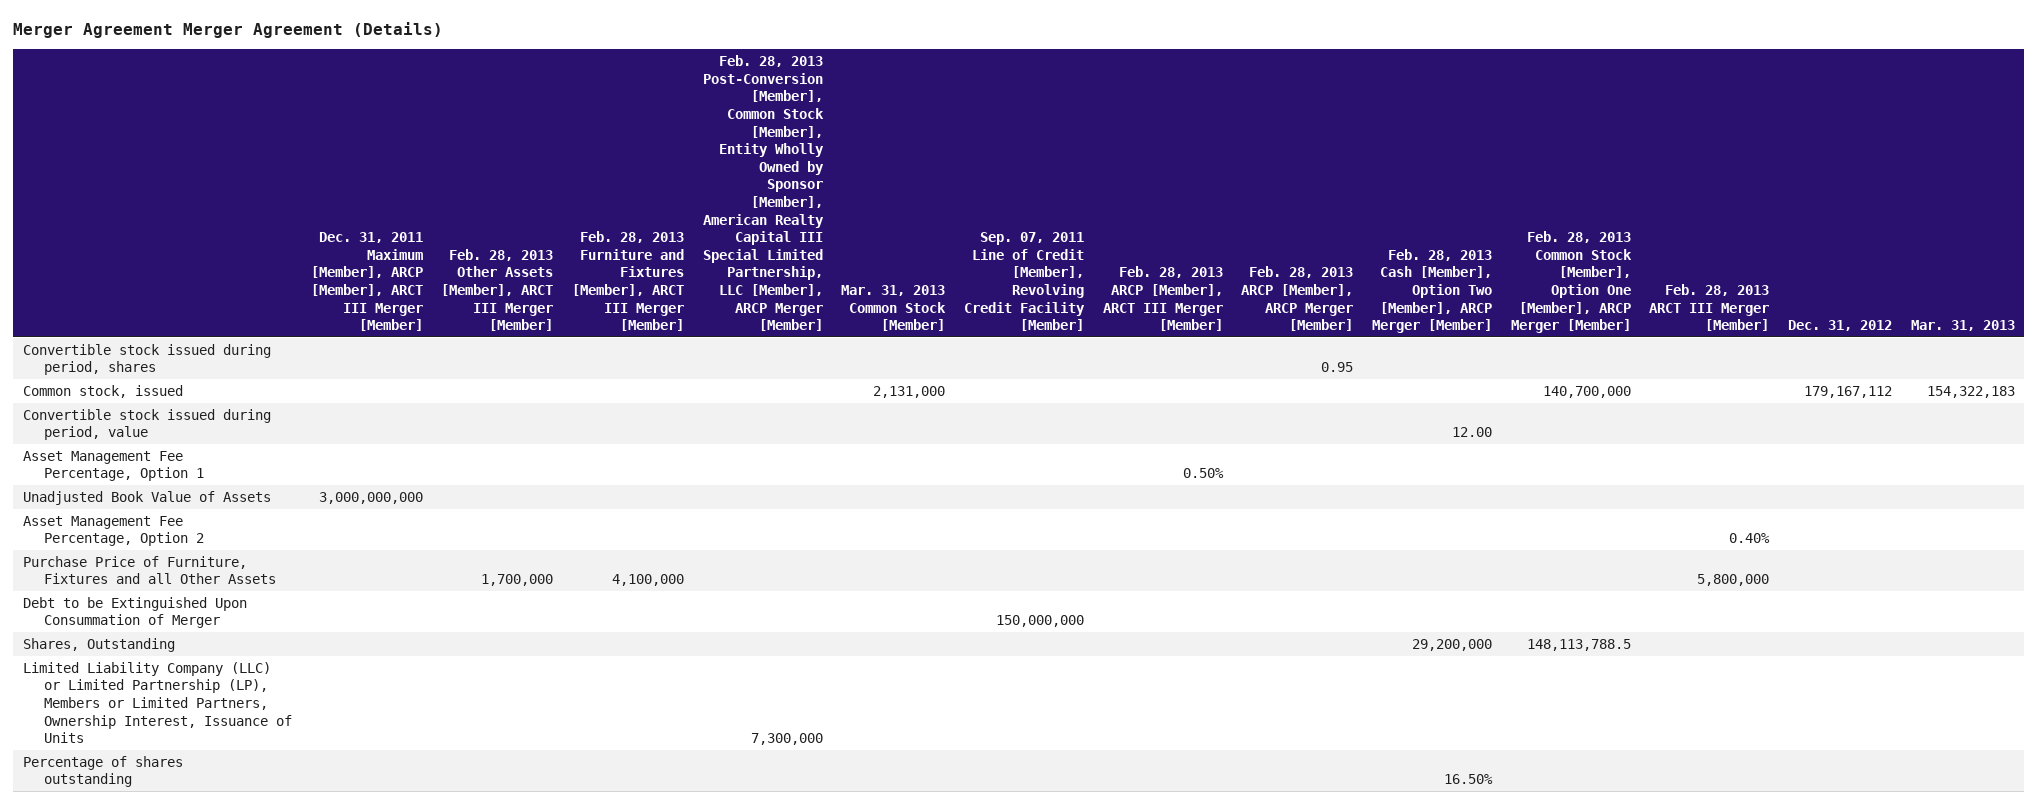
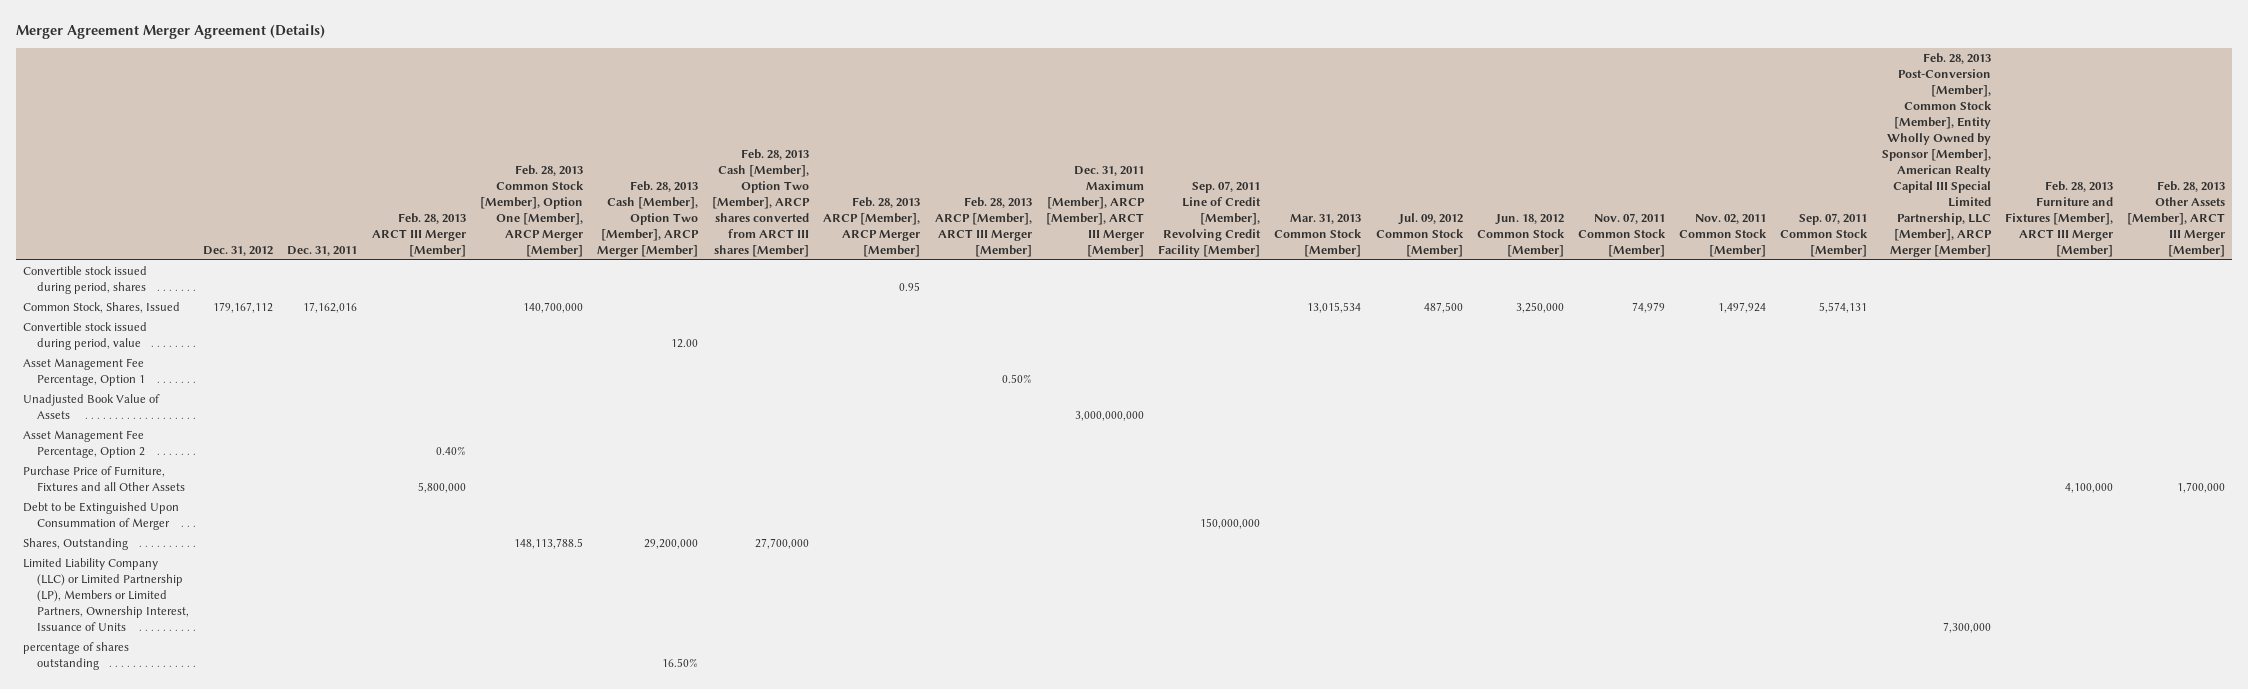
- | Dec. 31, 2011 Maximum [Member], ARCP [Member], ARCT III Merger [Member] | Feb. 28, 2013 Other Assets [Member], ARCT III Merger [Member] | Feb. 28, 2013 Furniture and Fixtures [Member], ARCT III Merger [Member] | Feb. 28, 2013 Post-Conversion [Member], Common Stock [Member], Entity Wholly Owned by Sponsor [Member], American Realty Capital III Special Limited Partnership, LLC [Member], ARCP Merger [Member] | Mar. 31, 2013 Common Stock [Member] | Sep. 07, 2011 Line of Credit [Member], Revolving Credit Facility [Member] | Feb. 28, 2013 ARCP [Member], ARCT III Merger [Member] | Feb. 28, 2013 ARCP [Member], ARCP Merger [Member] | Feb. 28, 2013 Cash [Member], Option Two [Member], ARCP Merger [Member] | Feb. 28, 2013 Common Stock [Member], Option One [Member], ARCP Merger [Member] | Feb. 28, 2013 ARCT III Merger [Member] | Dec. 31, 2012 | Mar. 31, 2013
+ | Dec. 31, 2012 | Dec. 31, 2011 | Feb. 28, 2013 ARCT III Merger [Member] | Feb. 28, 2013 Common Stock [Member], Option One [Member], ARCP Merger [Member] | Feb. 28, 2013 Cash [Member], Option Two [Member], ARCP Merger [Member] | Feb. 28, 2013 Cash [Member], Option Two [Member], ARCP shares converted from ARCT III shares [Member] | Feb. 28, 2013 ARCP [Member], ARCP Merger [Member] | Feb. 28, 2013 ARCP [Member], ARCT III Merger [Member] | Dec. 31, 2011 Maximum [Member], ARCP [Member], ARCT III Merger [Member] | Sep. 07, 2011 Line of Credit [Member], Revolving Credit Facility [Member] | Mar. 31, 2013 Common Stock [Member] | Jul. 09, 2012 Common Stock [Member] | Jun. 18, 2012 Common Stock [Member] | Nov. 07, 2011 Common Stock [Member] | Nov. 02, 2011 Common Stock [Member] | Sep. 07, 2011 Common Stock [Member] | Feb. 28, 2013 Post-Conversion [Member], Common Stock [Member], Entity Wholly Owned by Sponsor [Member], American Realty Capital III Special Limited Partnership, LLC [Member], ARCP Merger [Member] | Feb. 28, 2013 Furniture and Fixtures [Member], ARCT III Merger [Member] | Feb. 28, 2013 Other Assets [Member], ARCT III Merger [Member]
- Common stock, issued | | | | | 2,131,000 | | | | | 140,700,000 | | 179,167,112 | 154,322,183
+ Common Stock, Shares, Issued | 179,167,112 | 17,162,016 | | 140,700,000 | | | | | | | 13,015,534 | 487,500 | 3,250,000 | 74,979 | 1,497,924 | 5,574,131 | | |
- Percentage of shares outstanding | | | | | | | | | 16.50% | | | |
+ percentage of shares outstanding | | | | | 16.50% | | | | | | | | | | | | | |

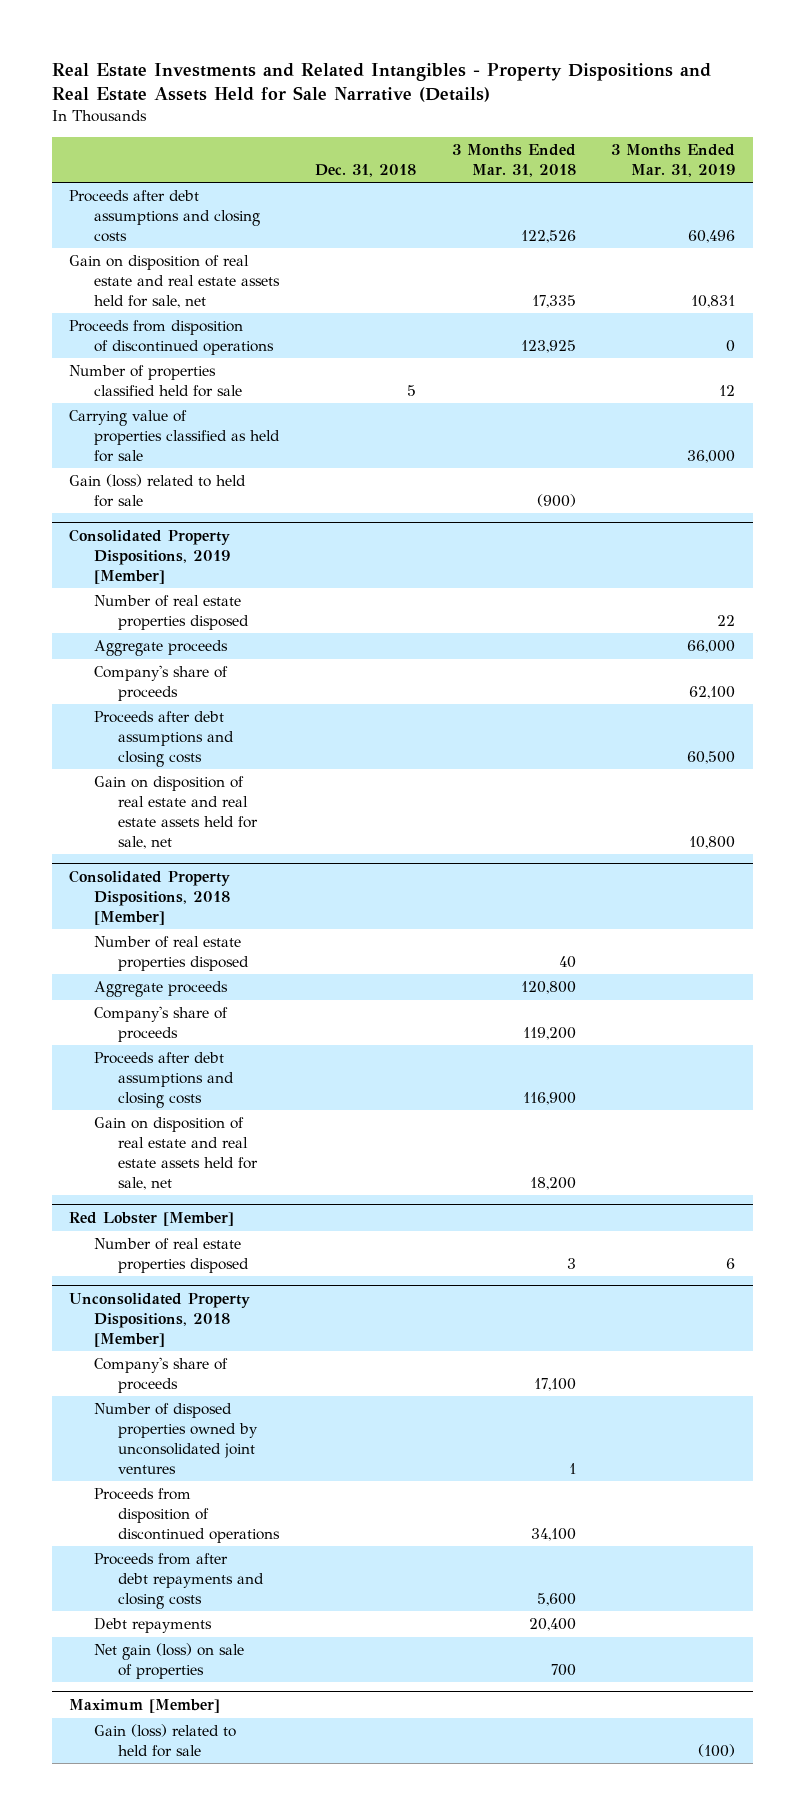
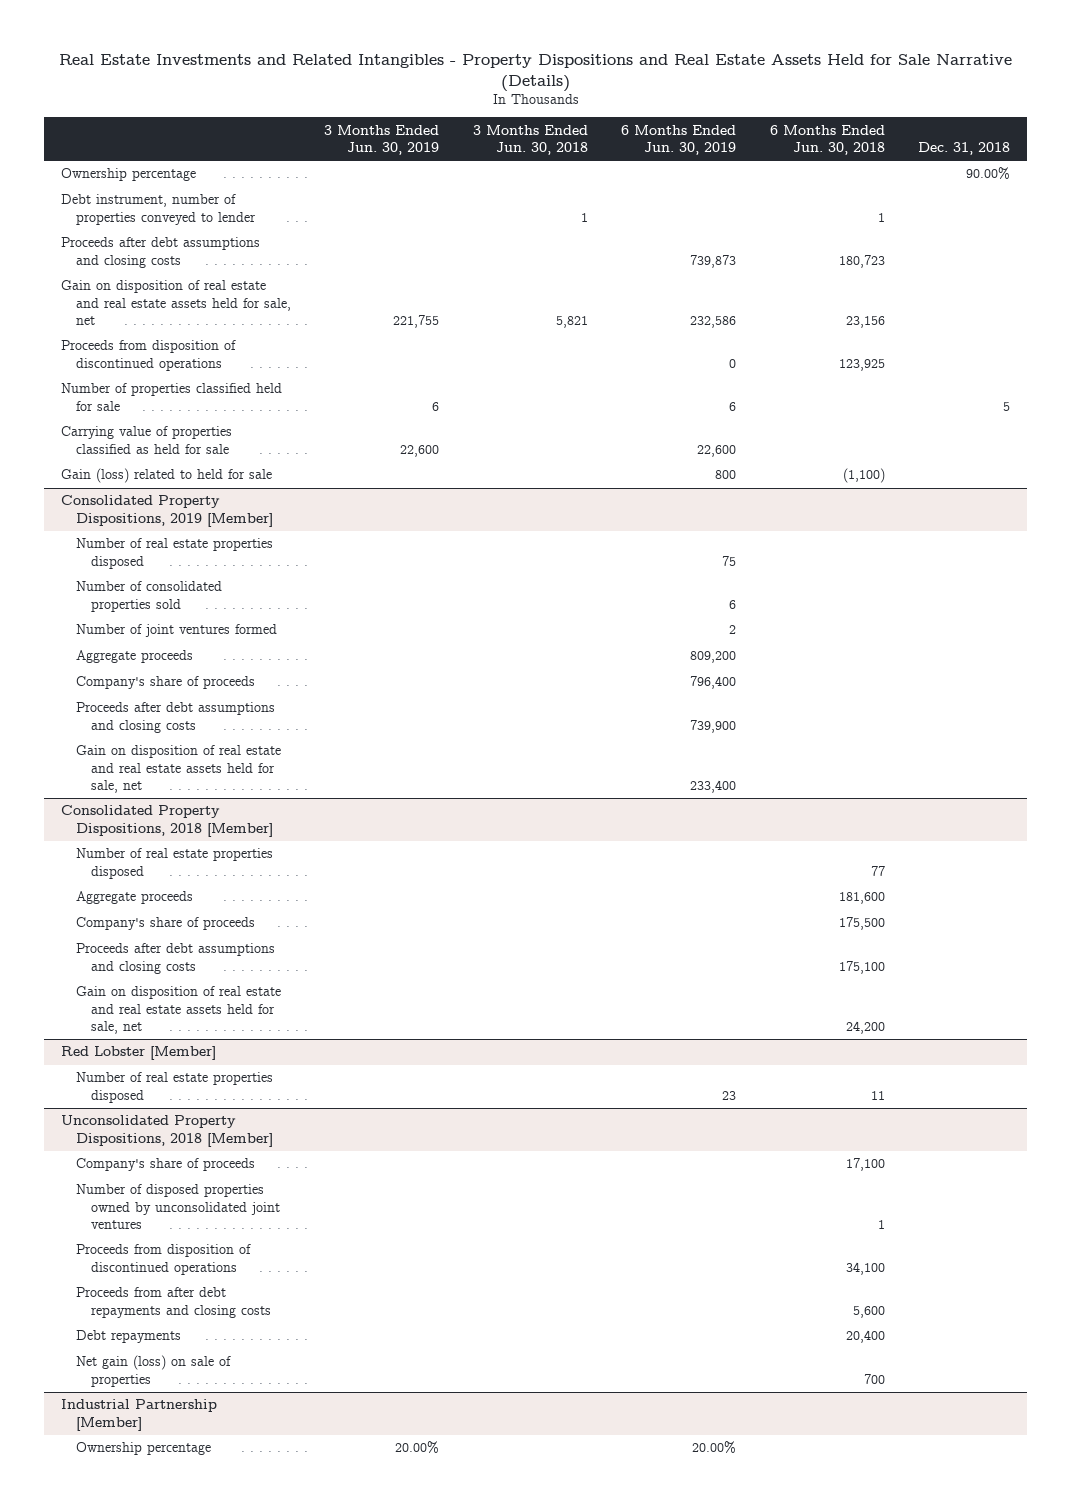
- | Dec. 31, 2018 | 3 Months Ended Mar. 31, 2018 | 3 Months Ended Mar. 31, 2019
+ | 3 Months Ended Jun. 30, 2019 | 3 Months Ended Jun. 30, 2018 | 6 Months Ended Jun. 30, 2019 | 6 Months Ended Jun. 30, 2018 | Dec. 31, 2018
+ Ownership percentage | | | | | 90.00%
+ Debt instrument, number of properties conveyed to lender | | 1 | | 1 |
@ Consolidated Property Dispositions, 2019 [Member]
+ Number of consolidated properties sold | | | 6 | |
+ Number of joint ventures formed | | | 2 | |
- Maximum [Member]
- Gain (loss) related to held for sale | | | (100)
+ Industrial Partnership [Member]
+ Ownership percentage | 20.00% | | 20.00% | |

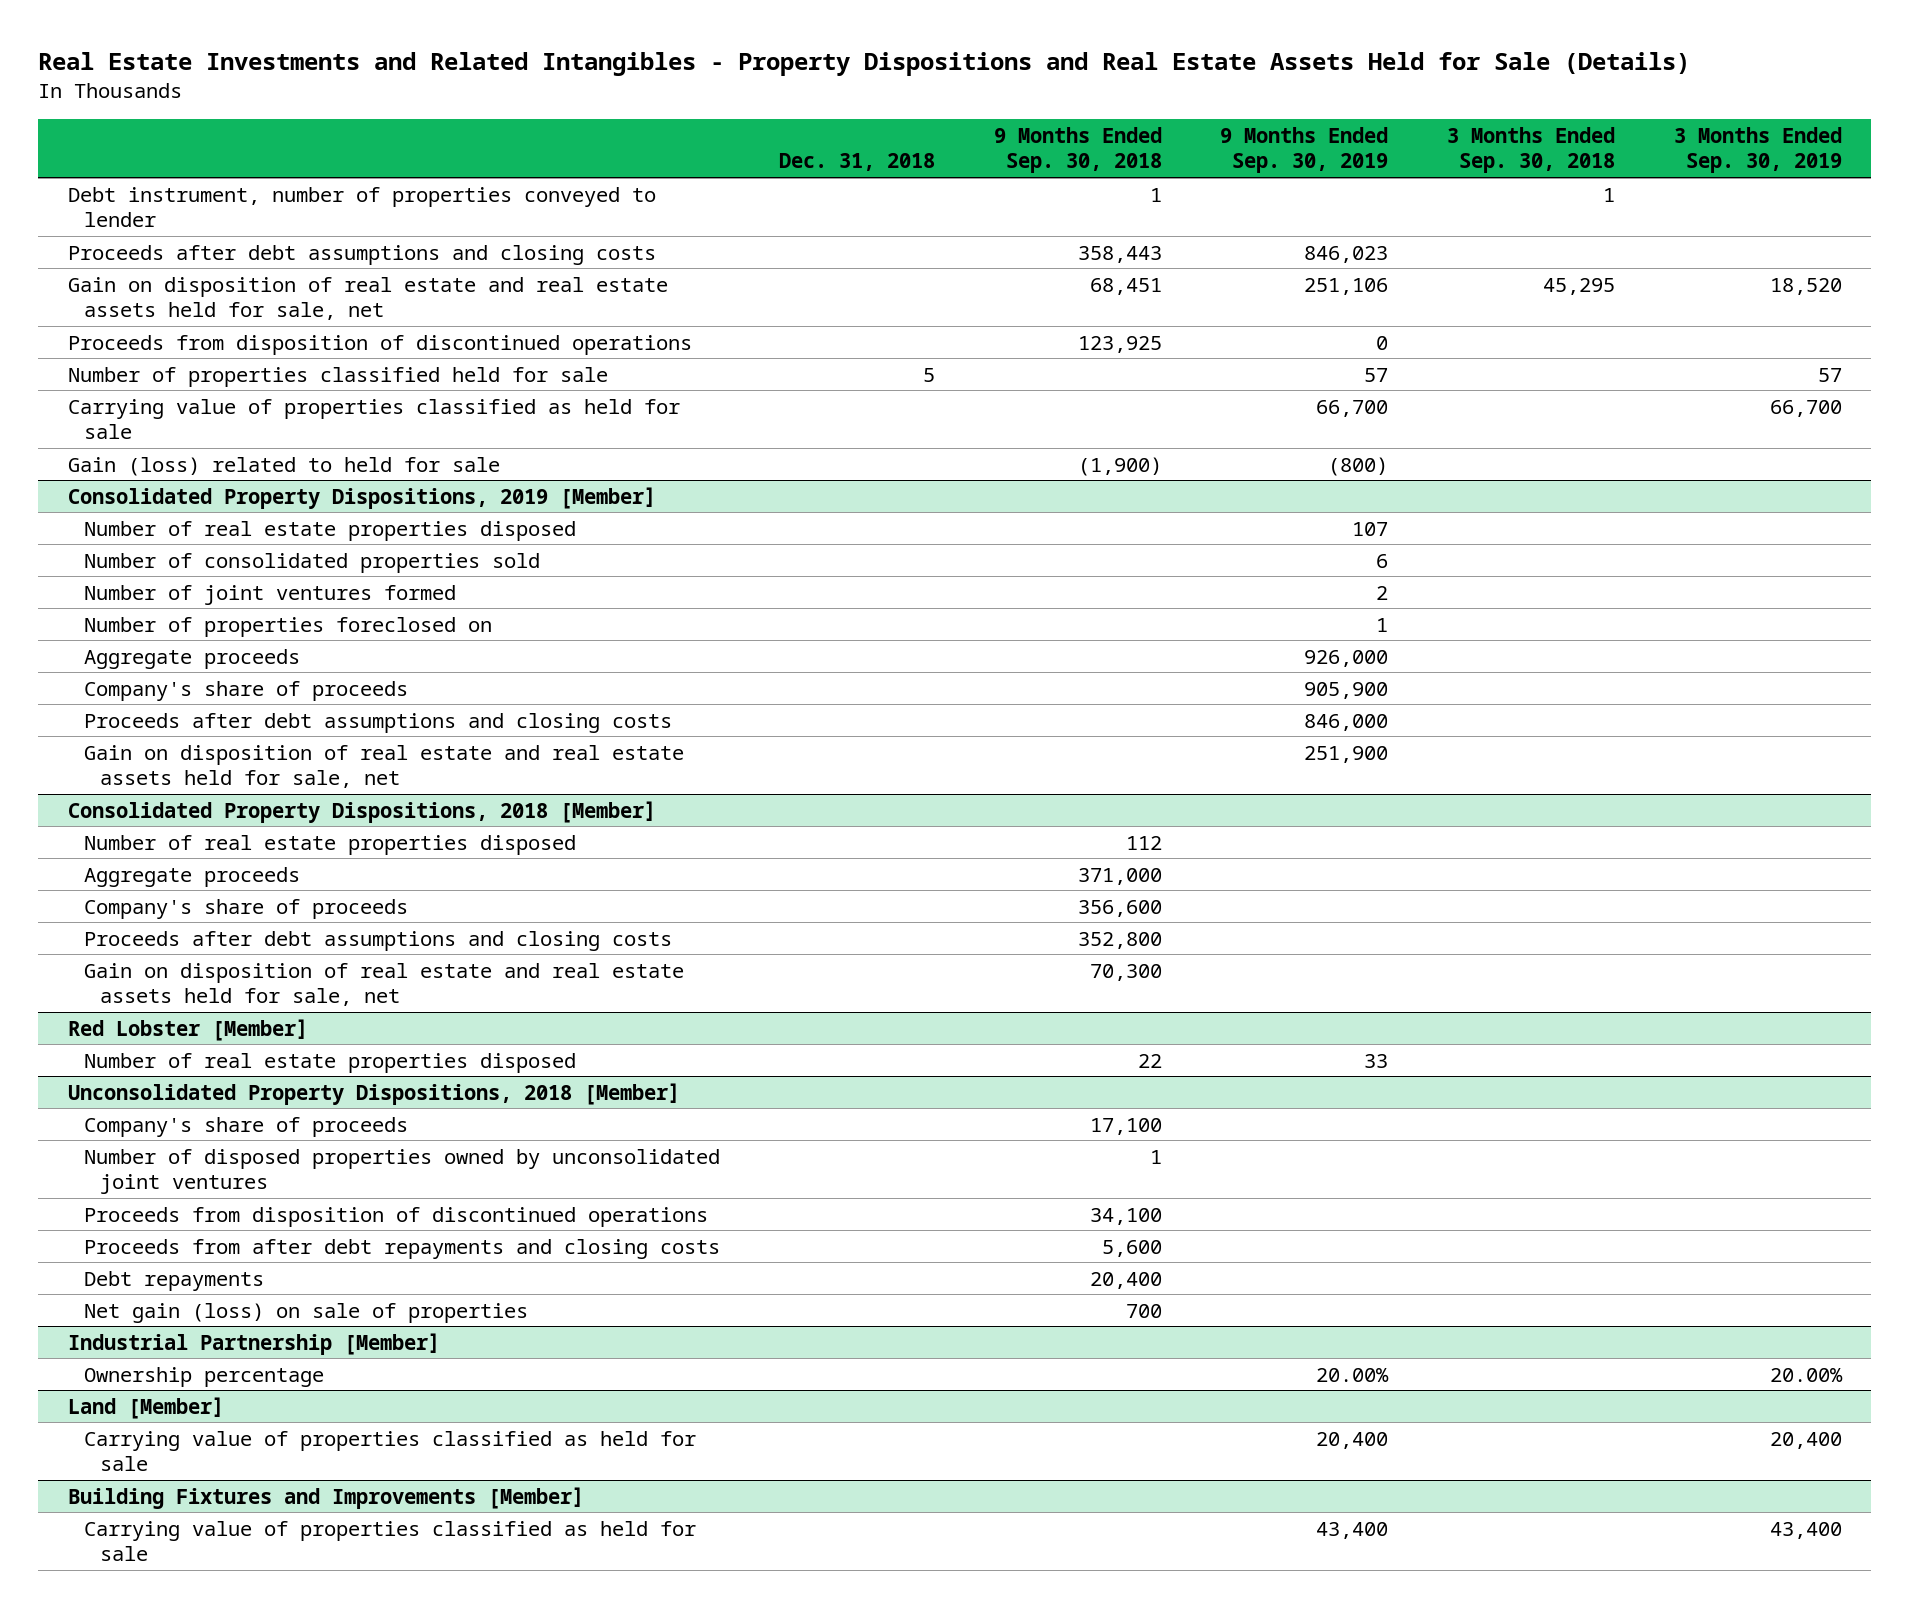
- Real Estate Investments and Related Intangibles - Property Dispositions and Real Estate Assets Held for Sale Narrative (Details)
+ Real Estate Investments and Related Intangibles - Property Dispositions and Real Estate Assets Held for Sale (Details)
- | 3 Months Ended Jun. 30, 2019 | 3 Months Ended Jun. 30, 2018 | 6 Months Ended Jun. 30, 2019 | 6 Months Ended Jun. 30, 2018 | Dec. 31, 2018
+ | Dec. 31, 2018 | 9 Months Ended Sep. 30, 2018 | 9 Months Ended Sep. 30, 2019 | 3 Months Ended Sep. 30, 2018 | 3 Months Ended Sep. 30, 2019
- Ownership percentage | | | | | 90.00%
@ Consolidated Property Dispositions, 2019 [Member]
+ Number of properties foreclosed on | | | 1 | |
+ Land [Member]
+ Carrying value of properties classified as held for sale | | | 20,400 | | 20,400
+ Building Fixtures and Improvements [Member]
+ Carrying value of properties classified as held for sale | | | 43,400 | | 43,400

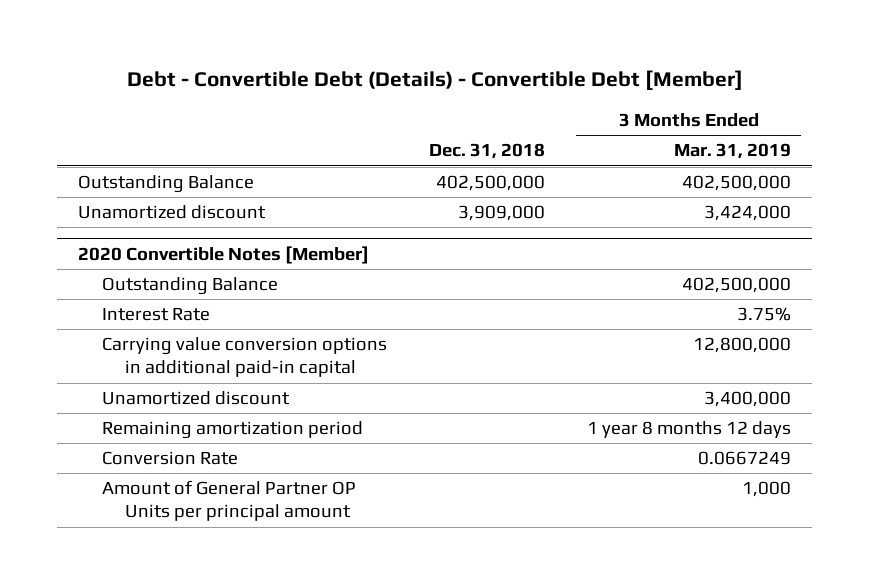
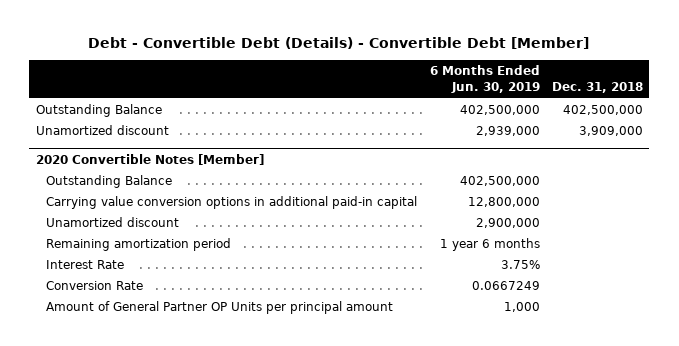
- | Dec. 31, 2018 | 3 Months Ended Mar. 31, 2019
+ | 6 Months Ended Jun. 30, 2019 | Dec. 31, 2018
@ 2020 Convertible Notes [Member]
moved down: Interest Rate | 3.75% |

